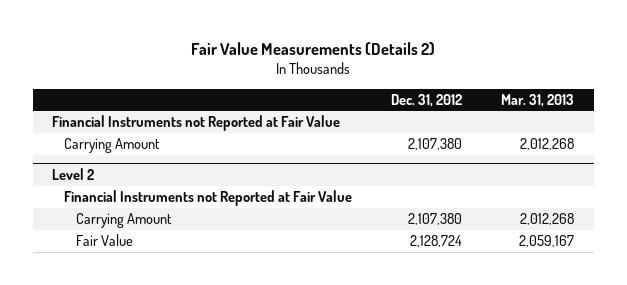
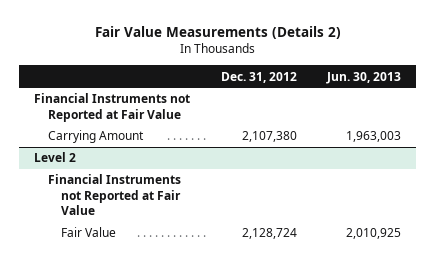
- | Dec. 31, 2012 | Mar. 31, 2013
+ | Dec. 31, 2012 | Jun. 30, 2013
@ Level 2
- Carrying Amount | 2,107,380 | 2,012,268

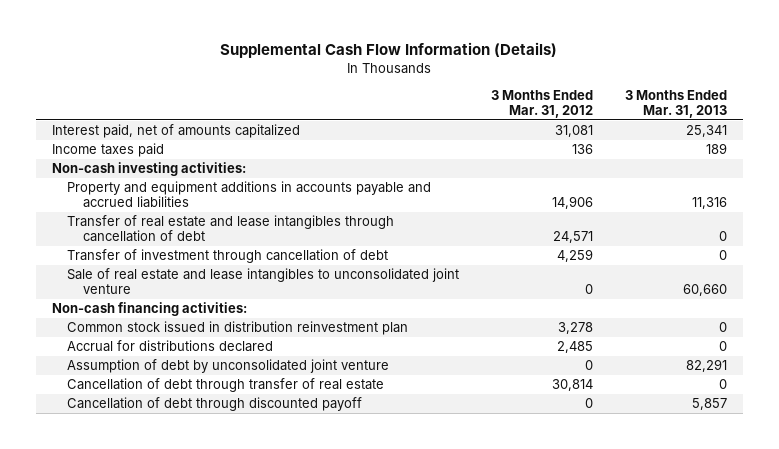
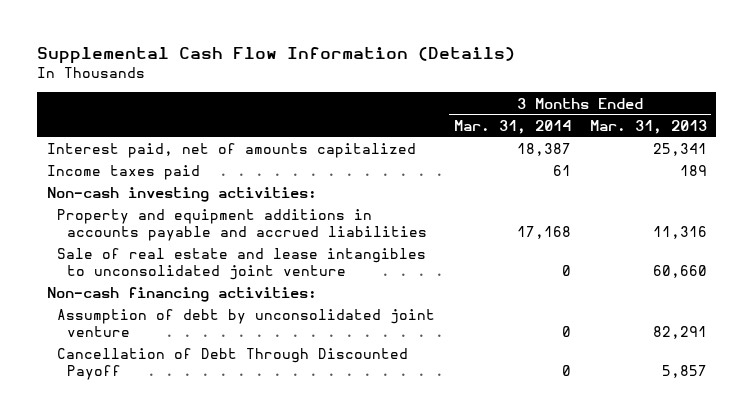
- | 3 Months Ended Mar. 31, 2012 | 3 Months Ended Mar. 31, 2013
+ | 3 Months Ended Mar. 31, 2014 | 3 Months Ended Mar. 31, 2013
- Transfer of real estate and lease intangibles through cancellation of debt | 24,571 | 0
- Transfer of investment through cancellation of debt | 4,259 | 0
- Common stock issued in distribution reinvestment plan | 3,278 | 0
- Accrual for distributions declared | 2,485 | 0
- Cancellation of debt through transfer of real estate | 30,814 | 0
- Cancellation of debt through discounted payoff | 0 | 5,857
+ Cancellation of Debt Through Discounted Payoff | 0 | 5,857

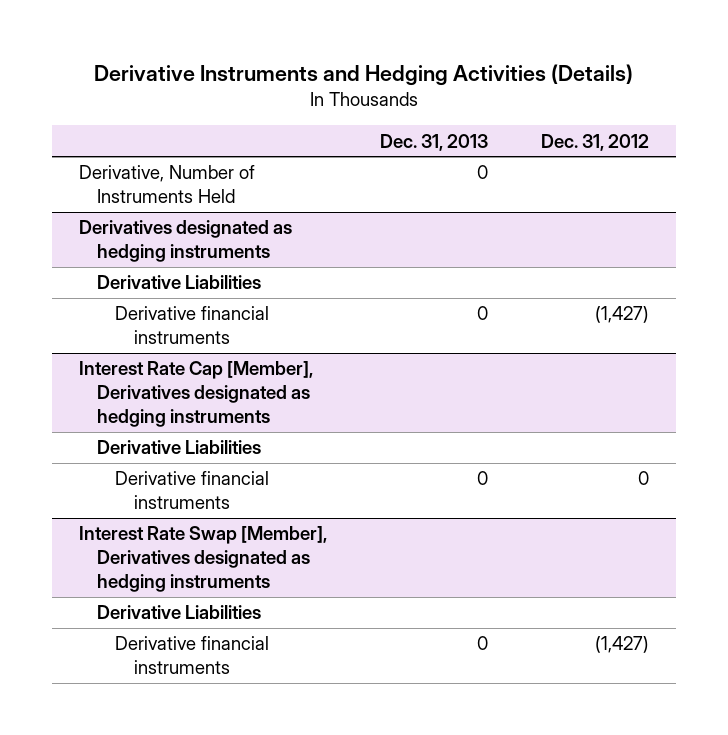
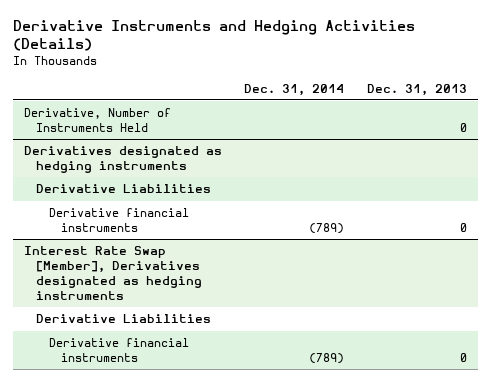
- | Dec. 31, 2013 | Dec. 31, 2012
+ | Dec. 31, 2014 | Dec. 31, 2013
- Interest Rate Cap [Member], Derivatives designated as hedging instruments
- Derivative Liabilities
- Derivative financial instruments | 0 | 0

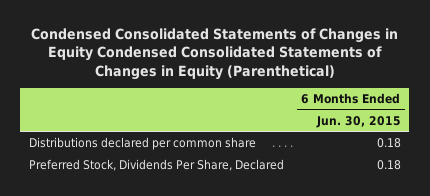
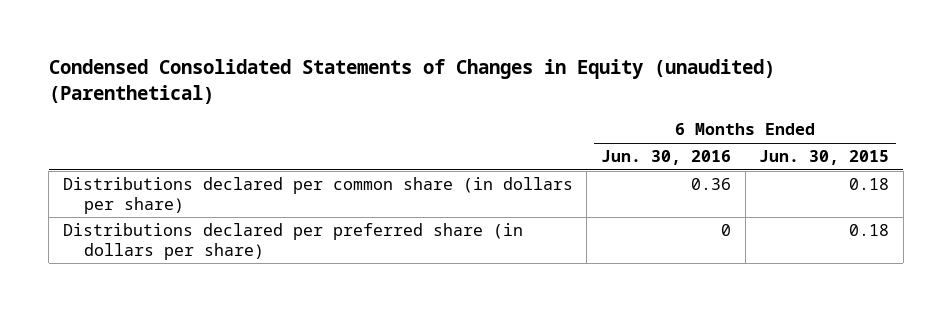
- Condensed Consolidated Statements of Changes in Equity Condensed Consolidated Statements of Changes in Equity (Parenthetical)
+ Condensed Consolidated Statements of Changes in Equity (unaudited) (Parenthetical)
- | 6 Months Ended Jun. 30, 2015
+ | 6 Months Ended Jun. 30, 2016 | 6 Months Ended Jun. 30, 2015
- Distributions declared per common share | 0.18
- Preferred Stock, Dividends Per Share, Declared | 0.18
+ Distributions declared per common share (in dollars per share) | 0.36 | 0.18
+ Distributions declared per preferred share (in dollars per share) | 0 | 0.18

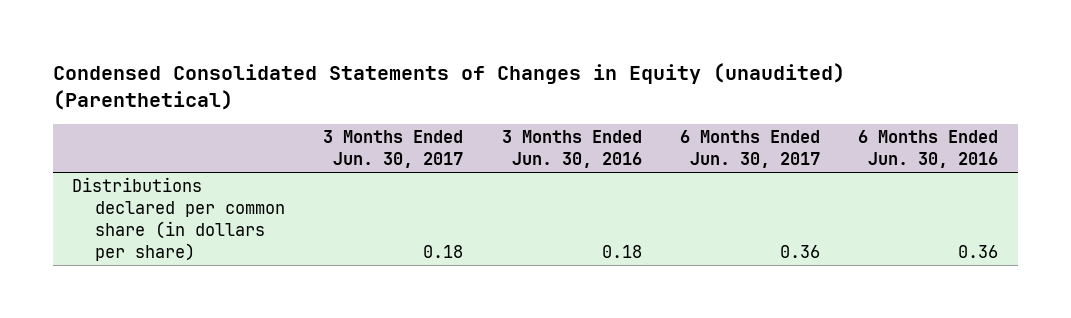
- | 6 Months Ended Jun. 30, 2016 | 6 Months Ended Jun. 30, 2015
+ | 3 Months Ended Jun. 30, 2017 | 3 Months Ended Jun. 30, 2016 | 6 Months Ended Jun. 30, 2017 | 6 Months Ended Jun. 30, 2016
- Distributions declared per preferred share (in dollars per share) | 0 | 0.18

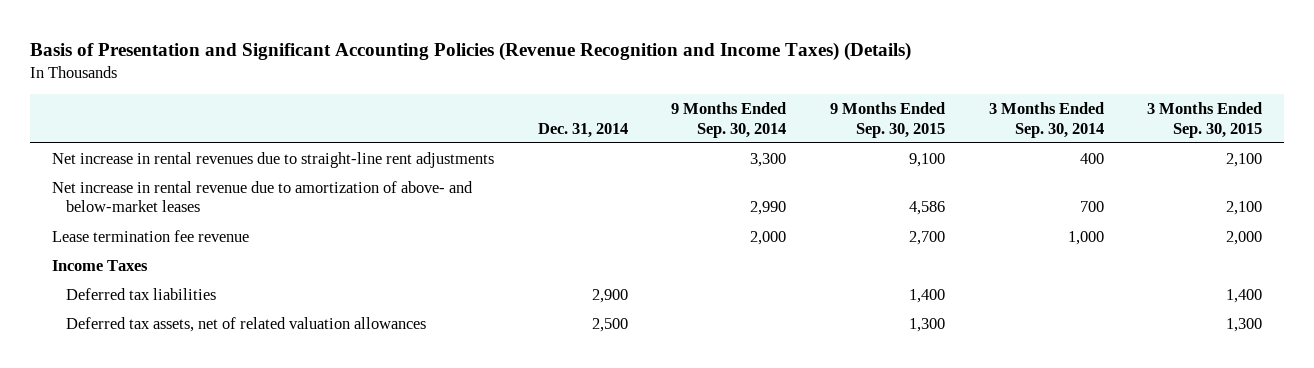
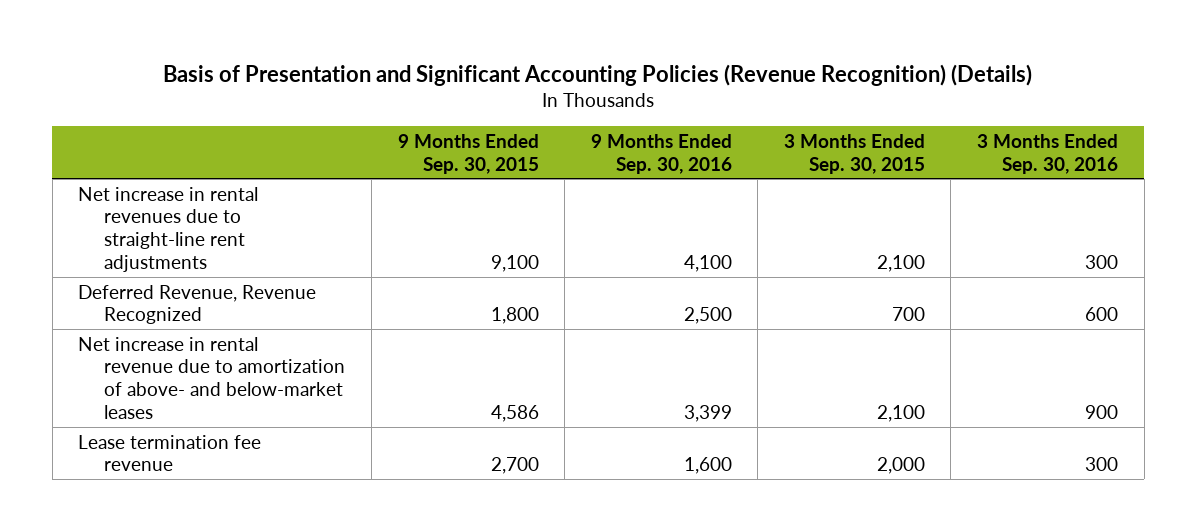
- Basis of Presentation and Significant Accounting Policies (Revenue Recognition and Income Taxes) (Details)
+ Basis of Presentation and Significant Accounting Policies (Revenue Recognition) (Details)
- | Dec. 31, 2014 | 9 Months Ended Sep. 30, 2014 | 9 Months Ended Sep. 30, 2015 | 3 Months Ended Sep. 30, 2014 | 3 Months Ended Sep. 30, 2015
+ | 9 Months Ended Sep. 30, 2015 | 9 Months Ended Sep. 30, 2016 | 3 Months Ended Sep. 30, 2015 | 3 Months Ended Sep. 30, 2016
+ Deferred Revenue, Revenue Recognized | 1,800 | 2,500 | 700 | 600
- Income Taxes
- Deferred tax liabilities | 2,900 | | 1,400 | | 1,400
- Deferred tax assets, net of related valuation allowances | 2,500 | | 1,300 | | 1,300

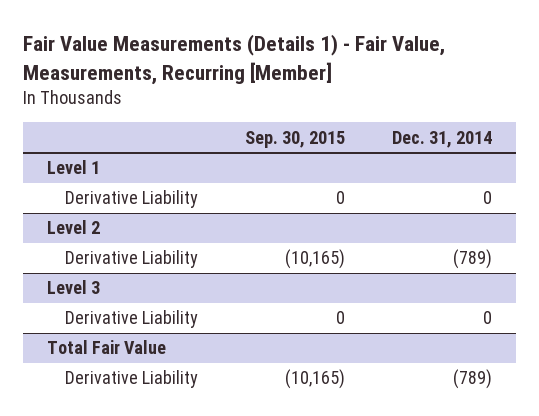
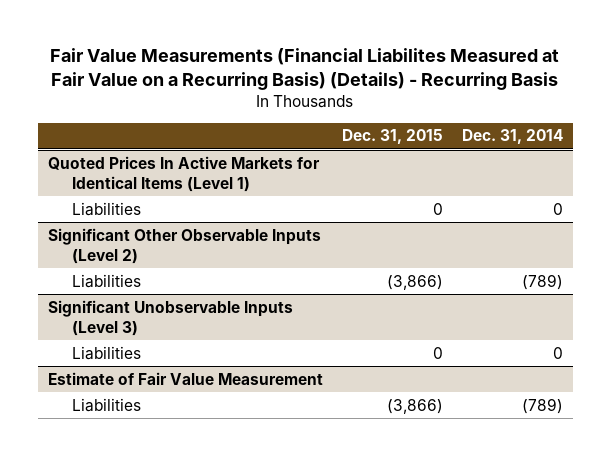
- Fair Value Measurements (Details 1) - Fair Value, Measurements, Recurring [Member]
+ Fair Value Measurements (Financial Liabilites Measured at Fair Value on a Recurring Basis) (Details) - Recurring Basis
- | Sep. 30, 2015 | Dec. 31, 2014
+ | Dec. 31, 2015 | Dec. 31, 2014
- Level 1
- Derivative Liability | 0 | 0
- Level 2
- Derivative Liability | (10,165) | (789)
- Level 3
- Derivative Liability | 0 | 0
- Total Fair Value
- Derivative Liability | (10,165) | (789)
+ Quoted Prices In Active Markets for Identical Items (Level 1)
+ Liabilities | 0 | 0
+ Significant Other Observable Inputs (Level 2)
+ Liabilities | (3,866) | (789)
+ Significant Unobservable Inputs (Level 3)
+ Liabilities | 0 | 0
+ Estimate of Fair Value Measurement
+ Liabilities | (3,866) | (789)

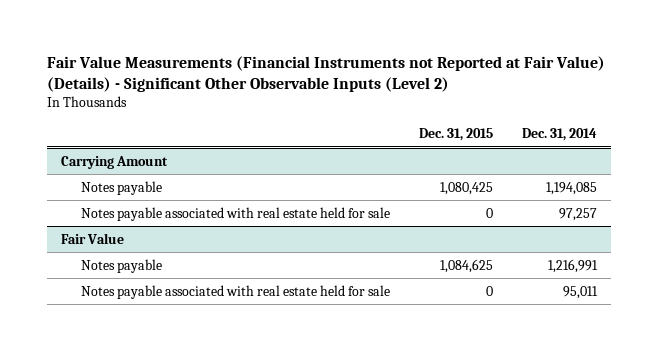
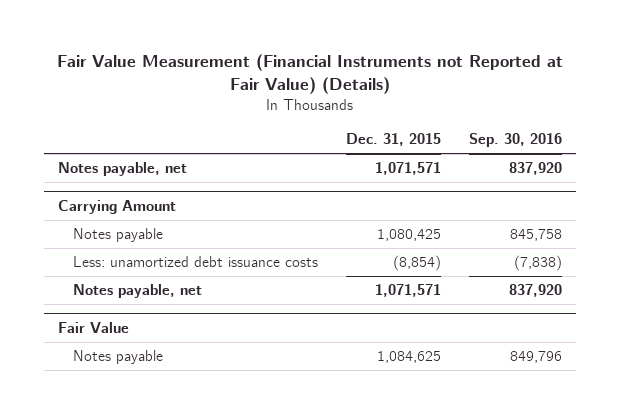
- Fair Value Measurements (Financial Instruments not Reported at Fair Value) (Details) - Significant Other Observable Inputs (Level 2)
+ Fair Value Measurement (Financial Instruments not Reported at Fair Value) (Details)
- | Dec. 31, 2015 | Dec. 31, 2014
+ | Dec. 31, 2015 | Sep. 30, 2016
+ Notes payable, net | 1,071,571 | 837,920
@ Carrying Amount
- Notes payable associated with real estate held for sale | 0 | 97,257
+ Less: unamortized debt issuance costs | (8,854) | (7,838)
+ Notes payable, net | 1,071,571 | 837,920
@ Fair Value
- Notes payable associated with real estate held for sale | 0 | 95,011

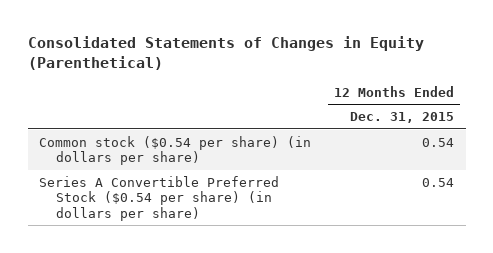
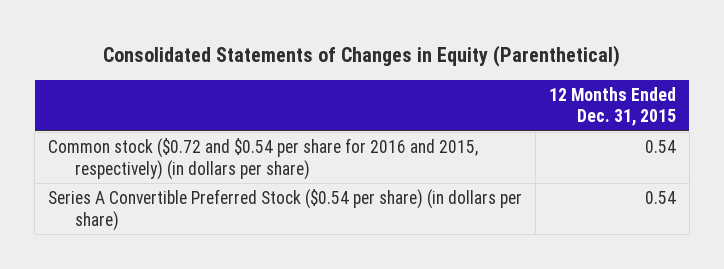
- Common stock ($0.54 per share) (in dollars per share) | 0.54
+ Common stock ($0.72 and $0.54 per share for 2016 and 2015, respectively) (in dollars per share) | 0.54

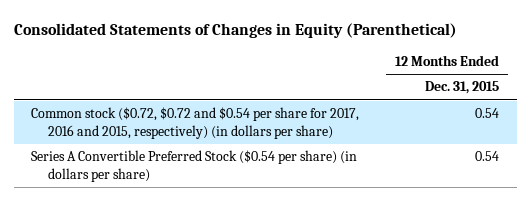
- Common stock ($0.72 and $0.54 per share for 2016 and 2015, respectively) (in dollars per share) | 0.54
+ Common stock ($0.72, $0.72 and $0.54 per share for 2017, 2016 and 2015, respectively) (in dollars per share) | 0.54

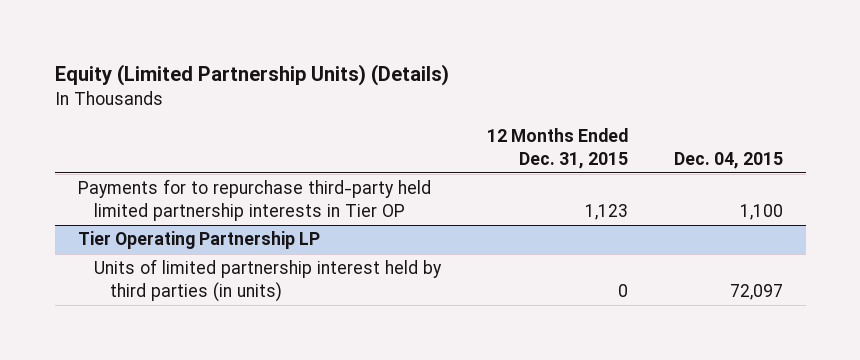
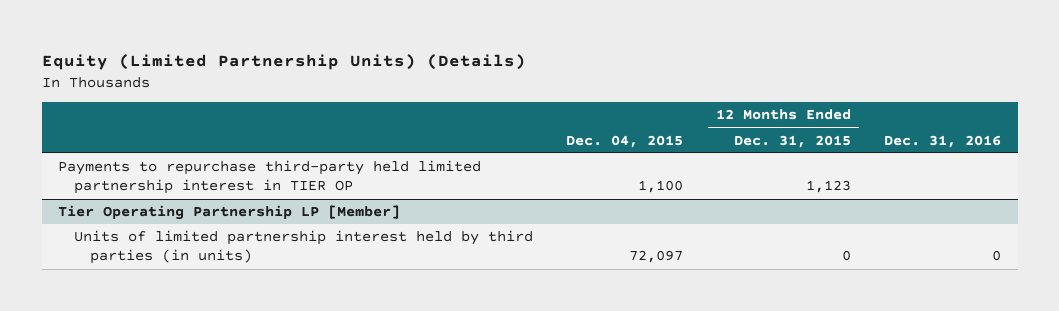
- | 12 Months Ended Dec. 31, 2015 | Dec. 04, 2015
+ | Dec. 04, 2015 | 12 Months Ended Dec. 31, 2015 | Dec. 31, 2016
- Payments for to repurchase third-party held limited partnership interests in Tier OP | 1,123 | 1,100
- Tier Operating Partnership LP
+ Payments to repurchase third-party held limited partnership interest in TIER OP | 1,100 | 1,123 |
+ Tier Operating Partnership LP [Member]

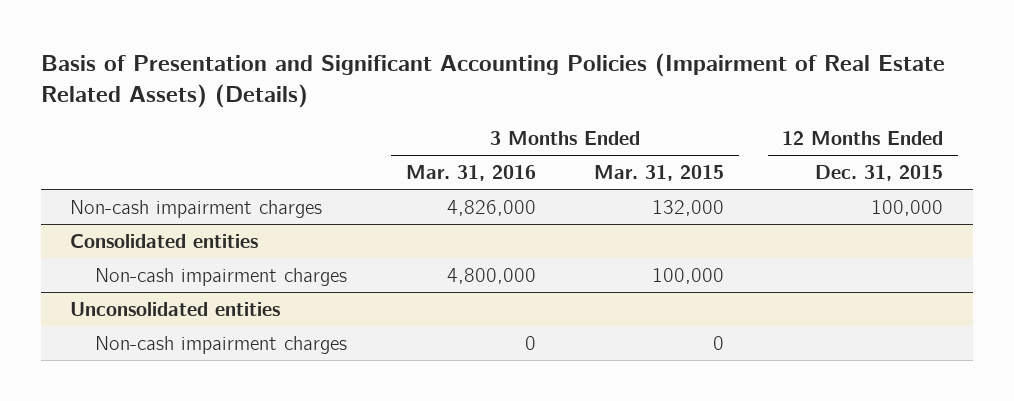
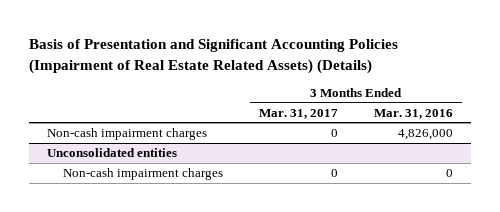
- | 3 Months Ended Mar. 31, 2016 | 3 Months Ended Mar. 31, 2015 | 12 Months Ended Dec. 31, 2015
+ | 3 Months Ended Mar. 31, 2017 | 3 Months Ended Mar. 31, 2016
- Consolidated entities
- Non-cash impairment charges | 4,800,000 | 100,000 |

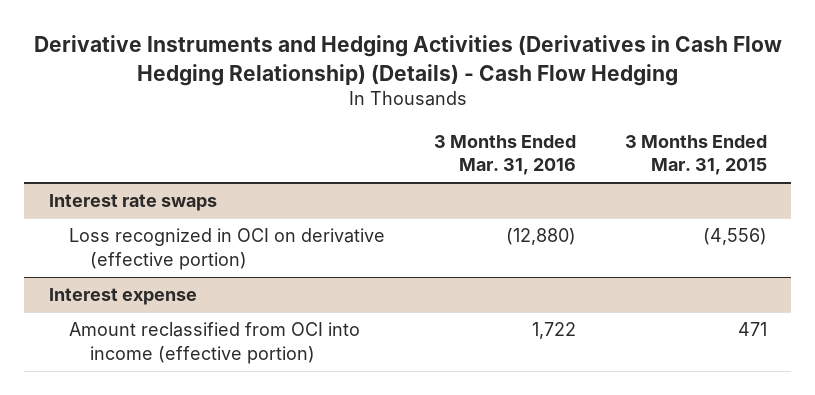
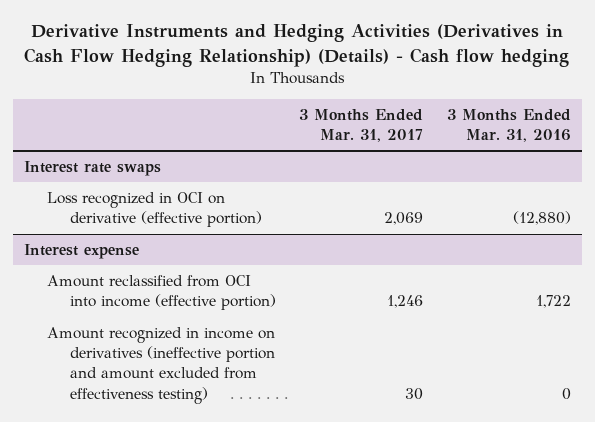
- Derivative Instruments and Hedging Activities (Derivatives in Cash Flow Hedging Relationship) (Details) - Cash Flow Hedging
+ Derivative Instruments and Hedging Activities (Derivatives in Cash Flow Hedging Relationship) (Details) - Cash flow hedging
- | 3 Months Ended Mar. 31, 2016 | 3 Months Ended Mar. 31, 2015
+ | 3 Months Ended Mar. 31, 2017 | 3 Months Ended Mar. 31, 2016
@ Interest expense
+ Amount recognized in income on derivatives (ineffective portion and amount excluded from effectiveness testing) | 30 | 0

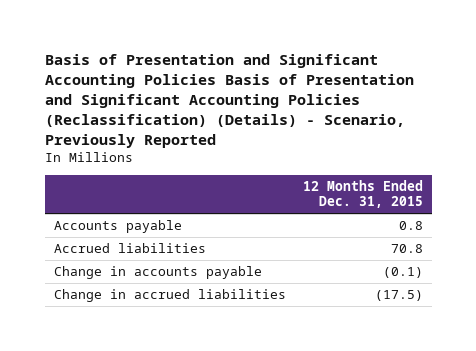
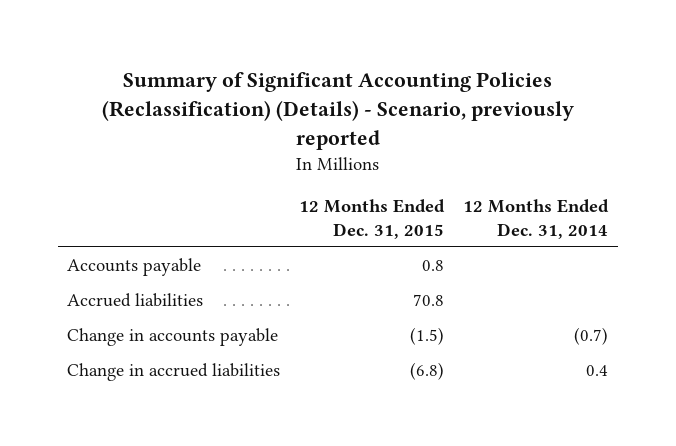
- Basis of Presentation and Significant Accounting Policies Basis of Presentation and Significant Accounting Policies (Reclassification) (Details) - Scenario, Previously Reported
+ Summary of Significant Accounting Policies (Reclassification) (Details) - Scenario, previously reported
- | 12 Months Ended Dec. 31, 2015
+ | 12 Months Ended Dec. 31, 2015 | 12 Months Ended Dec. 31, 2014
- Change in accounts payable | (0.1)
- Change in accrued liabilities | (17.5)
+ Change in accounts payable | (1.5) | (0.7)
+ Change in accrued liabilities | (6.8) | 0.4

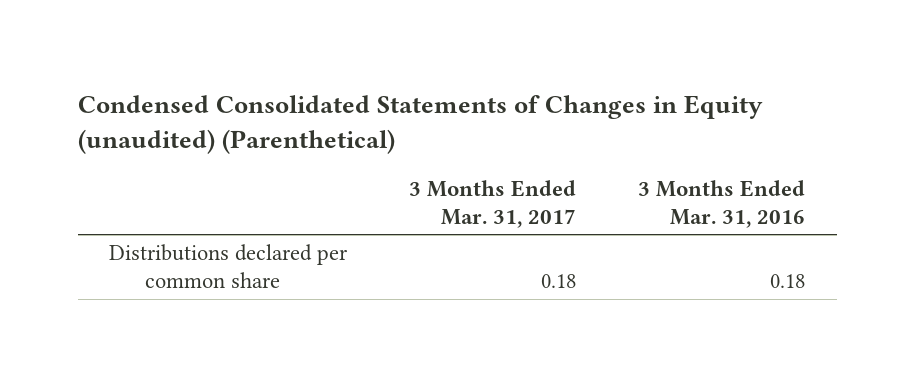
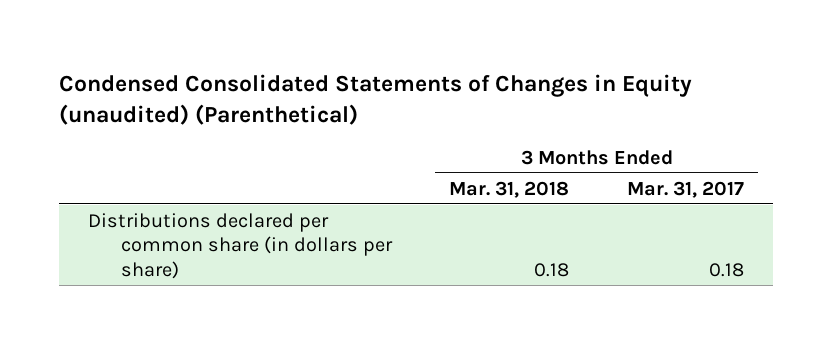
- | 3 Months Ended Mar. 31, 2017 | 3 Months Ended Mar. 31, 2016
+ | 3 Months Ended Mar. 31, 2018 | 3 Months Ended Mar. 31, 2017
- Distributions declared per common share | 0.18 | 0.18
+ Distributions declared per common share (in dollars per share) | 0.18 | 0.18

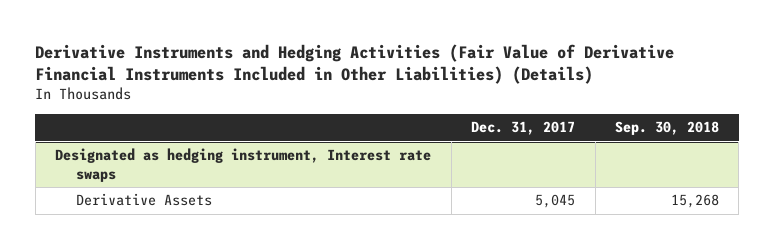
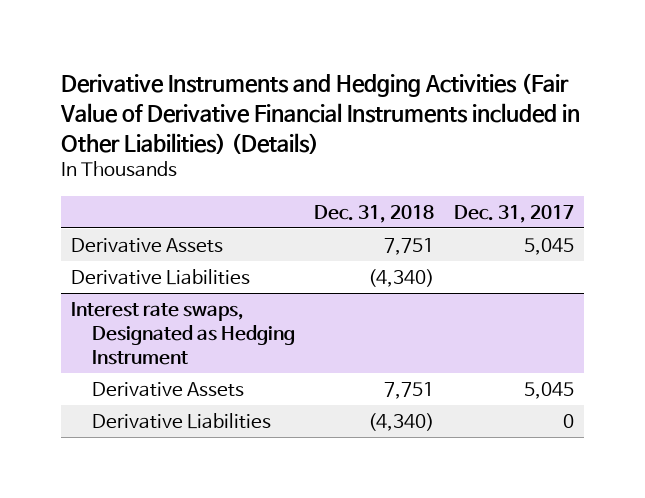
- Derivative Instruments and Hedging Activities (Fair Value of Derivative Financial Instruments Included in Other Liabilities) (Details)
+ Derivative Instruments and Hedging Activities (Fair Value of Derivative Financial Instruments included in Other Liabilities) (Details)
- | Dec. 31, 2017 | Sep. 30, 2018
+ | Dec. 31, 2018 | Dec. 31, 2017
- Designated as hedging instrument, Interest rate swaps
+ Derivative Liabilities | (4,340) |
+ Interest rate swaps, Designated as Hedging Instrument
+ Derivative Assets | 7,751 | 5,045
+ Derivative Liabilities | (4,340) | 0

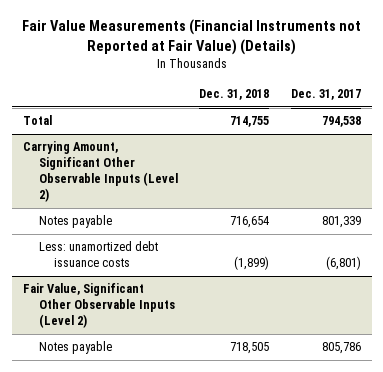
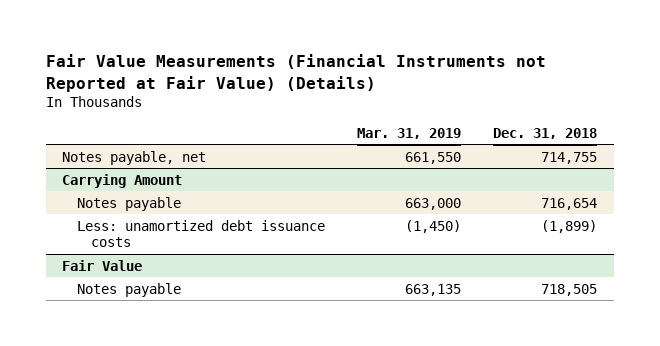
- | Dec. 31, 2018 | Dec. 31, 2017
+ | Mar. 31, 2019 | Dec. 31, 2018
- Total | 714,755 | 794,538
- Carrying Amount, Significant Other Observable Inputs (Level 2)
+ Notes payable, net | 661,550 | 714,755
+ Carrying Amount
- Fair Value, Significant Other Observable Inputs (Level 2)
+ Fair Value

